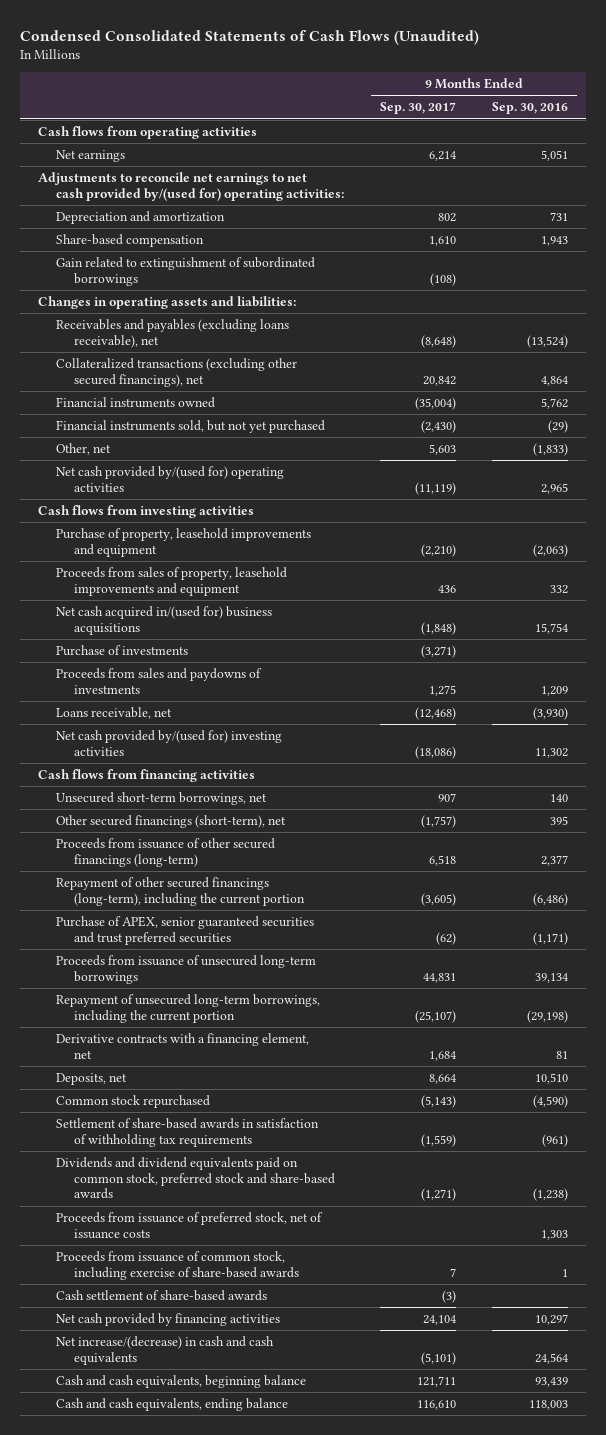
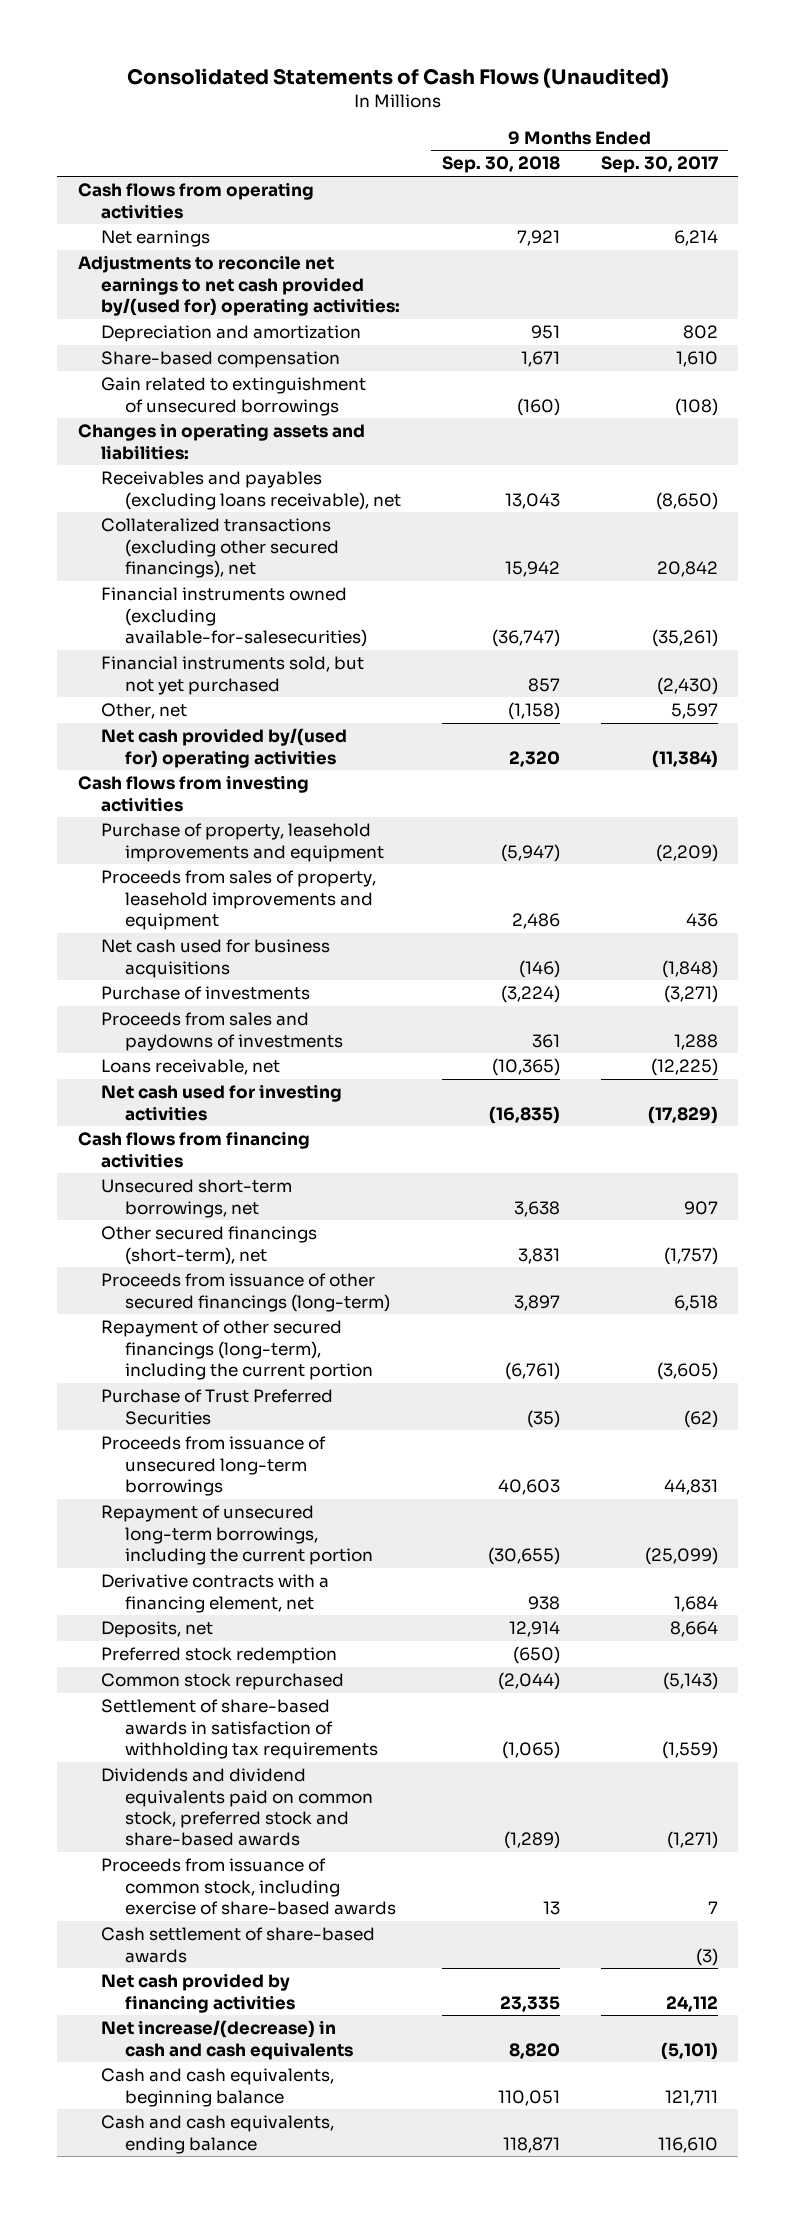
- Condensed Consolidated Statements of Cash Flows (Unaudited)
+ Consolidated Statements of Cash Flows (Unaudited)
- | 9 Months Ended Sep. 30, 2017 | 9 Months Ended Sep. 30, 2016
+ | 9 Months Ended Sep. 30, 2018 | 9 Months Ended Sep. 30, 2017
- Gain related to extinguishment of subordinated borrowings | (108) |
+ Gain related to extinguishment of unsecured borrowings | (160) | (108)
- Receivables and payables (excluding loans receivable), net | (8,648) | (13,524)
+ Receivables and payables (excluding loans receivable), net | 13,043 | (8,650)
- Financial instruments owned | (35,004) | 5,762
+ Financial instruments owned (excluding available-for-salesecurities) | (36,747) | (35,261)
- Other, net | 5,603 | (1,833)
- Net cash provided by/(used for) operating activities | (11,119) | 2,965
+ Other, net | (1,158) | 5,597
+ Net cash provided by/(used for) operating activities | 2,320 | (11,384)
- Purchase of property, leasehold improvements and equipment | (2,210) | (2,063)
+ Purchase of property, leasehold improvements and equipment | (5,947) | (2,209)
- Net cash acquired in/(used for) business acquisitions | (1,848) | 15,754
+ Net cash used for business acquisitions | (146) | (1,848)
- Proceeds from sales and paydowns of investments | 1,275 | 1,209
- Loans receivable, net | (12,468) | (3,930)
- Net cash provided by/(used for) investing activities | (18,086) | 11,302
+ Proceeds from sales and paydowns of investments | 361 | 1,288
+ Loans receivable, net | (10,365) | (12,225)
+ Net cash used for investing activities | (16,835) | (17,829)
- Purchase of APEX, senior guaranteed securities and trust preferred securities | (62) | (1,171)
+ Purchase of Trust Preferred Securities | (35) | (62)
- Repayment of unsecured long-term borrowings, including the current portion | (25,107) | (29,198)
+ Repayment of unsecured long-term borrowings, including the current portion | (30,655) | (25,099)
+ Preferred stock redemption | (650) |
- Proceeds from issuance of preferred stock, net of issuance costs | | 1,303
- Net cash provided by financing activities | 24,104 | 10,297
+ Net cash provided by financing activities | 23,335 | 24,112

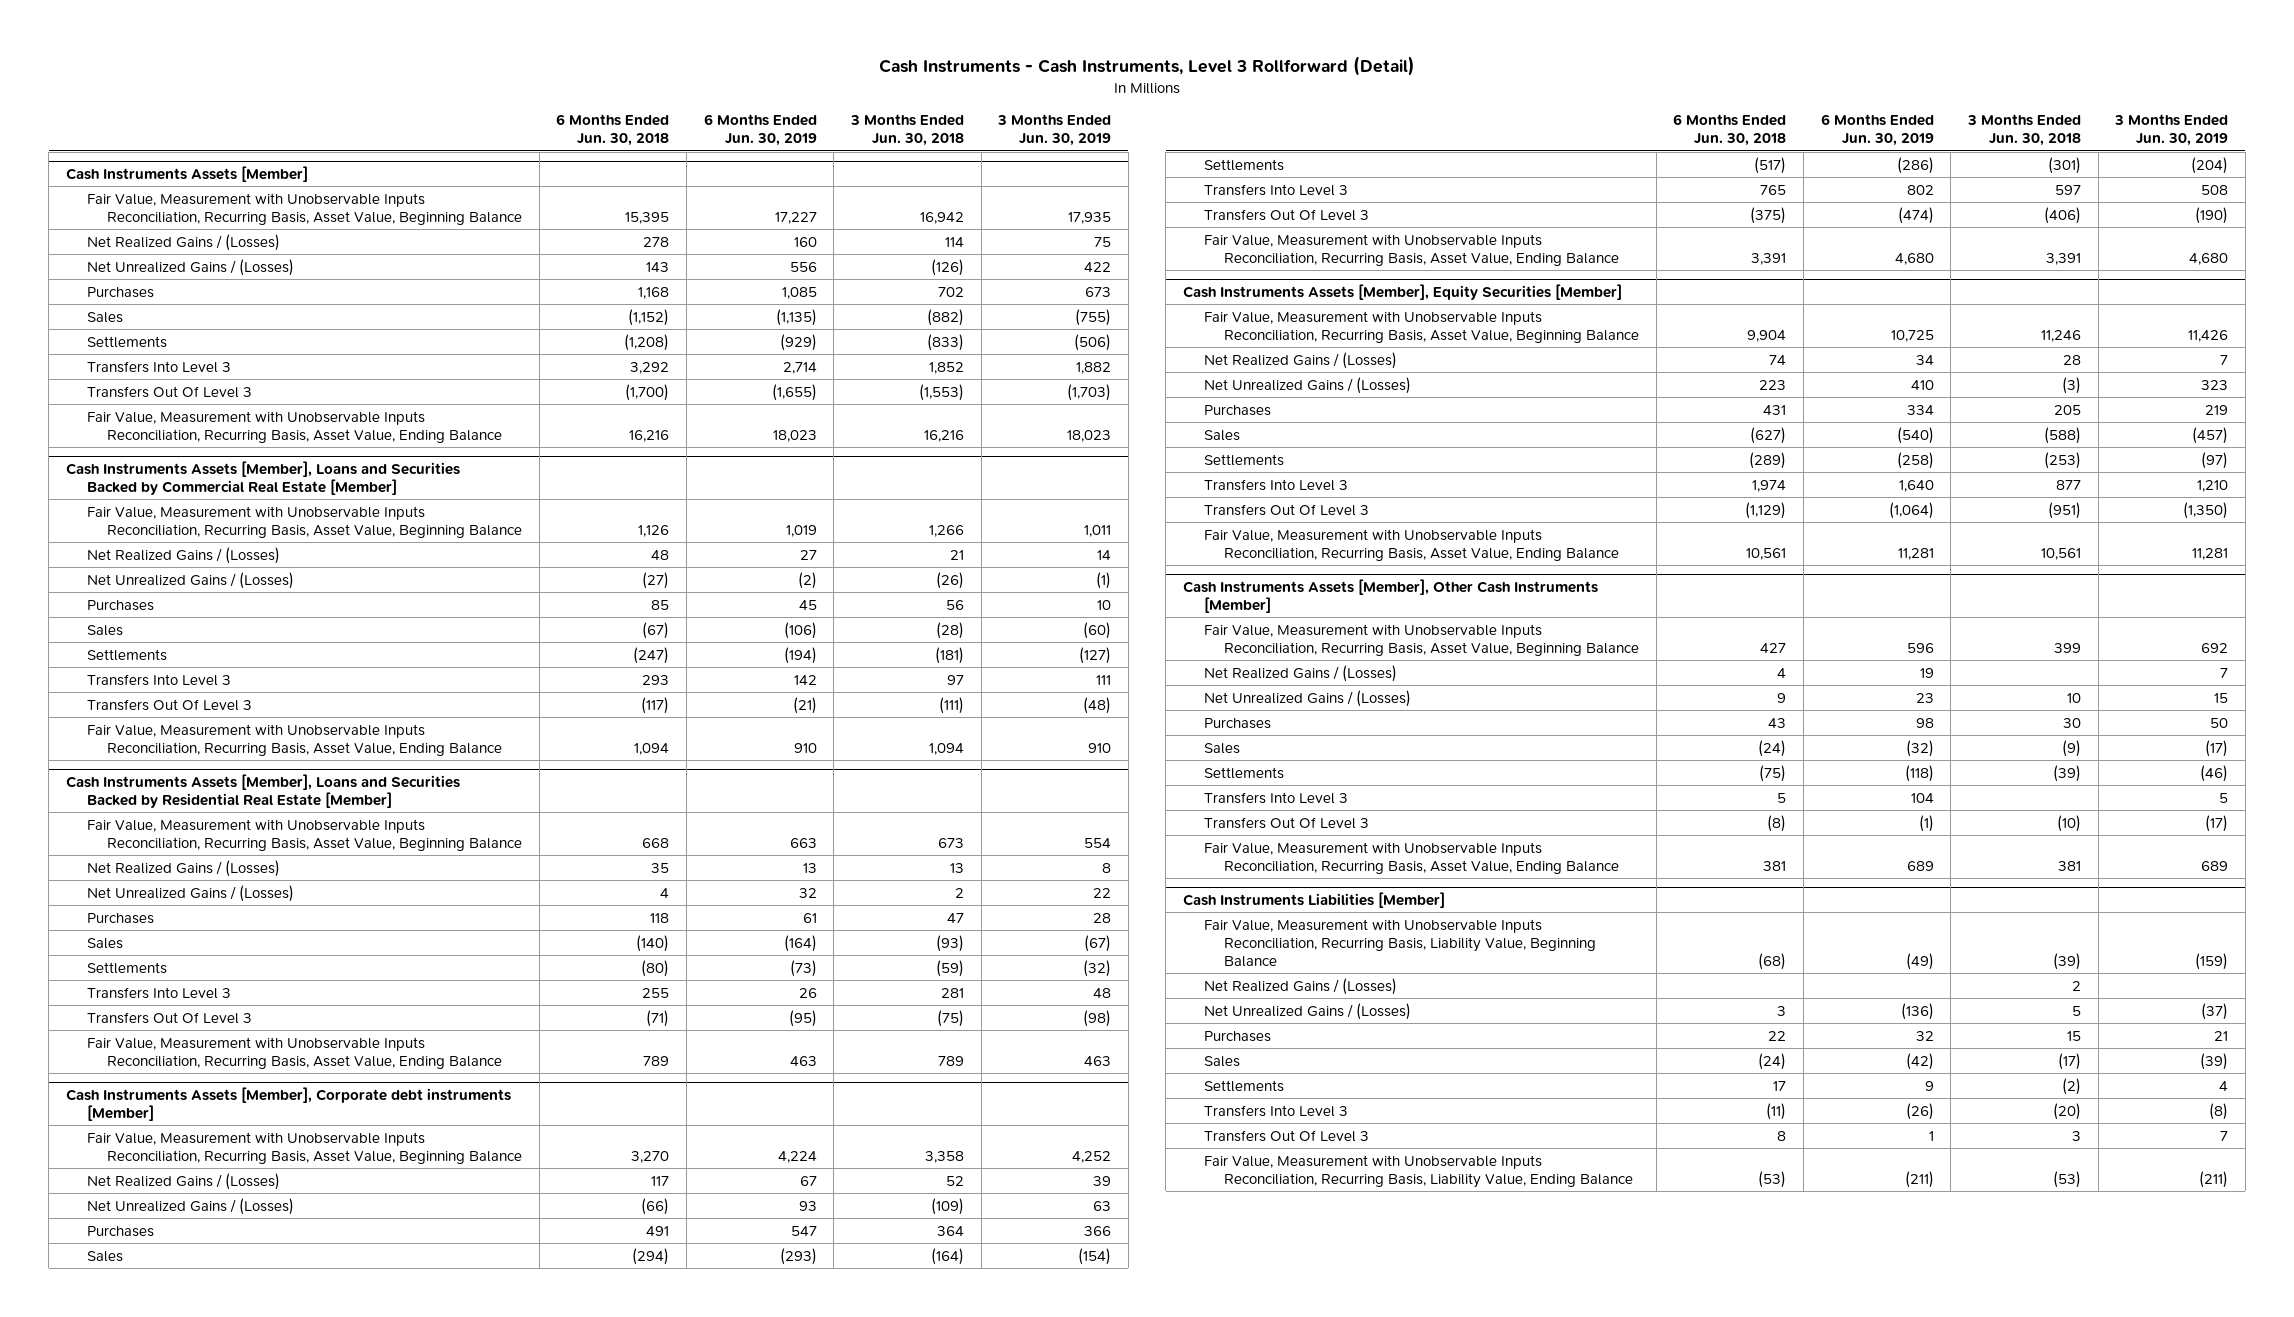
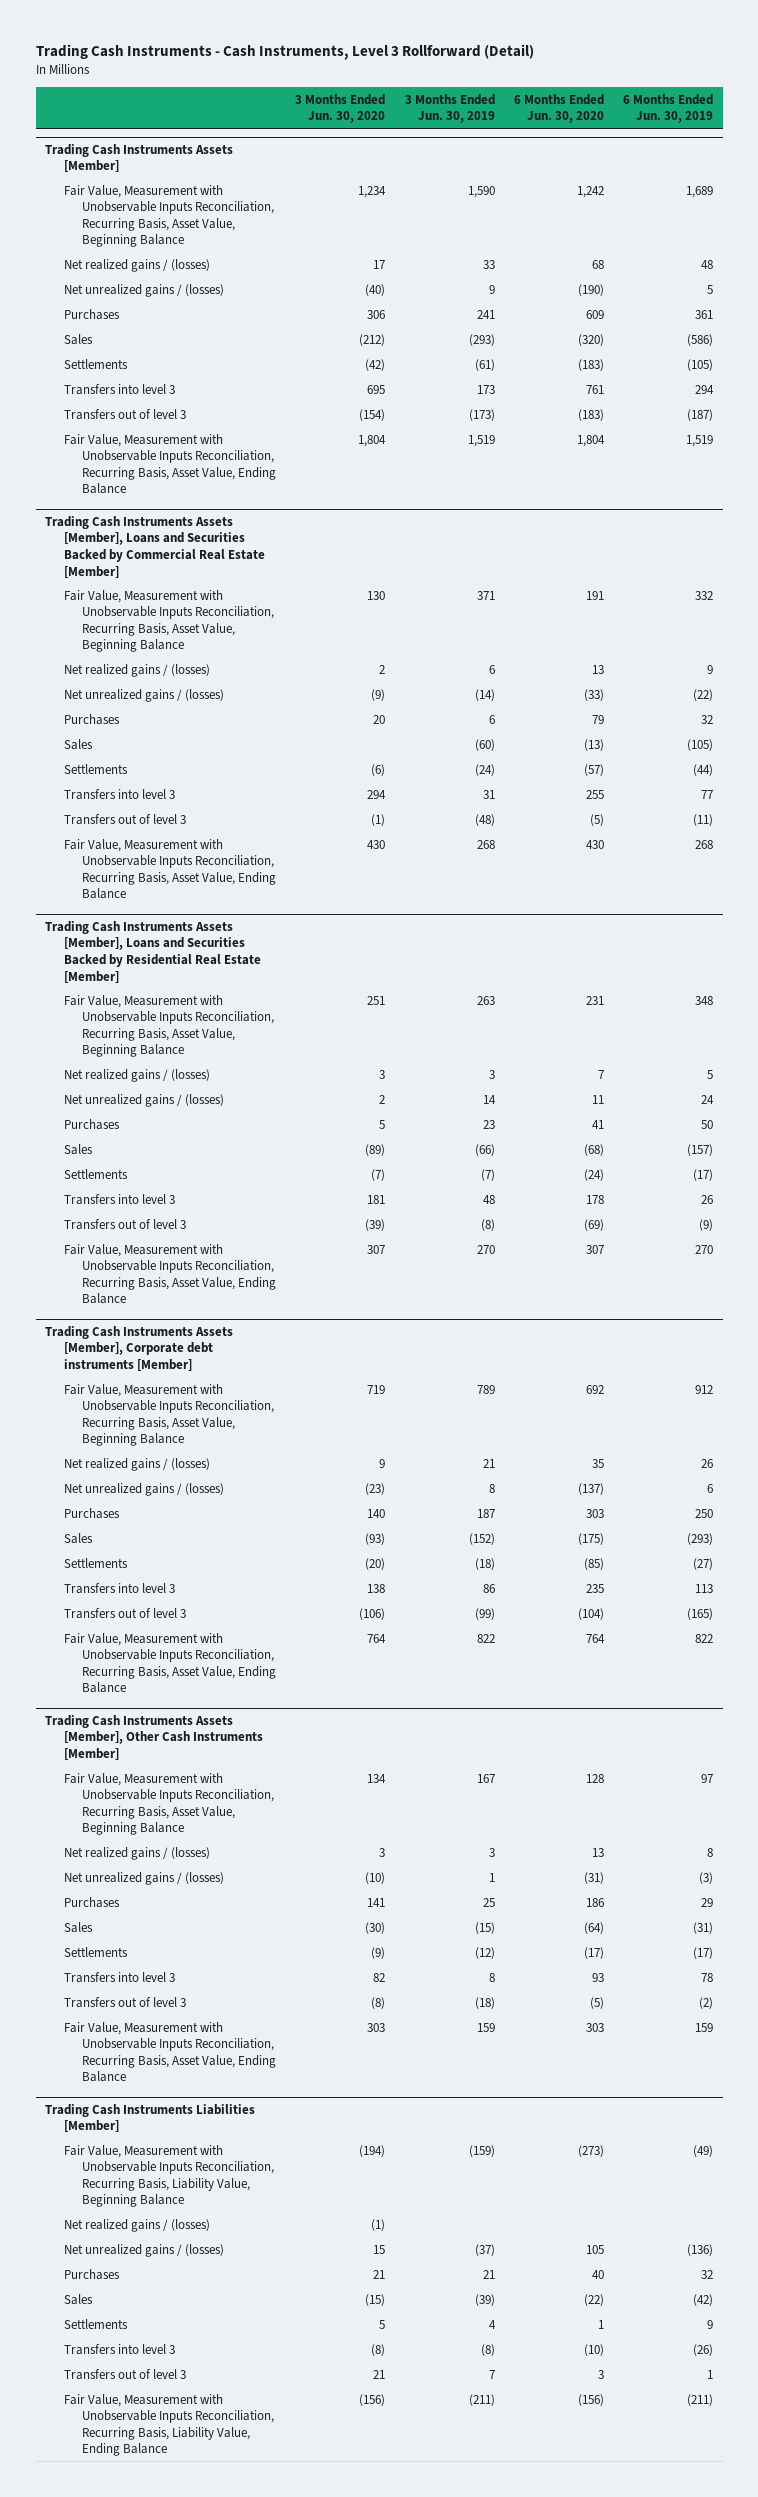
- Cash Instruments - Cash Instruments, Level 3 Rollforward (Detail)
+ Trading Cash Instruments - Cash Instruments, Level 3 Rollforward (Detail)
- | 6 Months Ended Jun. 30, 2018 | 6 Months Ended Jun. 30, 2019 | 3 Months Ended Jun. 30, 2018 | 3 Months Ended Jun. 30, 2019
+ | 3 Months Ended Jun. 30, 2020 | 3 Months Ended Jun. 30, 2019 | 6 Months Ended Jun. 30, 2020 | 6 Months Ended Jun. 30, 2019
- Cash Instruments Assets [Member]
- Fair Value, Measurement with Unobservable Inputs Reconciliation, Recurring Basis, Asset Value, Beginning Balance | 15,395 | 17,227 | 16,942 | 17,935
- Net Realized Gains / (Losses) | 278 | 160 | 114 | 75
- Net Unrealized Gains / (Losses) | 143 | 556 | (126) | 422
- Purchases | 1,168 | 1,085 | 702 | 673
- Sales | (1,152) | (1,135) | (882) | (755)
- Settlements | (1,208) | (929) | (833) | (506)
- Transfers Into Level 3 | 3,292 | 2,714 | 1,852 | 1,882
- Transfers Out Of Level 3 | (1,700) | (1,655) | (1,553) | (1,703)
- Fair Value, Measurement with Unobservable Inputs Reconciliation, Recurring Basis, Asset Value, Ending Balance | 16,216 | 18,023 | 16,216 | 18,023
- Cash Instruments Assets [Member], Loans and Securities Backed by Commercial Real Estate [Member]
- Fair Value, Measurement with Unobservable Inputs Reconciliation, Recurring Basis, Asset Value, Beginning Balance | 1,126 | 1,019 | 1,266 | 1,011
- Net Realized Gains / (Losses) | 48 | 27 | 21 | 14
- Net Unrealized Gains / (Losses) | (27) | (2) | (26) | (1)
- Purchases | 85 | 45 | 56 | 10
- Sales | (67) | (106) | (28) | (60)
- Settlements | (247) | (194) | (181) | (127)
- Transfers Into Level 3 | 293 | 142 | 97 | 111
- Transfers Out Of Level 3 | (117) | (21) | (111) | (48)
- Fair Value, Measurement with Unobservable Inputs Reconciliation, Recurring Basis, Asset Value, Ending Balance | 1,094 | 910 | 1,094 | 910
- Cash Instruments Assets [Member], Loans and Securities Backed by Residential Real Estate [Member]
- Fair Value, Measurement with Unobservable Inputs Reconciliation, Recurring Basis, Asset Value, Beginning Balance | 668 | 663 | 673 | 554
- Net Realized Gains / (Losses) | 35 | 13 | 13 | 8
- Net Unrealized Gains / (Losses) | 4 | 32 | 2 | 22
- Purchases | 118 | 61 | 47 | 28
- Sales | (140) | (164) | (93) | (67)
- Settlements | (80) | (73) | (59) | (32)
- Transfers Into Level 3 | 255 | 26 | 281 | 48
- Transfers Out Of Level 3 | (71) | (95) | (75) | (98)
- Fair Value, Measurement with Unobservable Inputs Reconciliation, Recurring Basis, Asset Value, Ending Balance | 789 | 463 | 789 | 463
- Cash Instruments Assets [Member], Corporate debt instruments [Member]
- Fair Value, Measurement with Unobservable Inputs Reconciliation, Recurring Basis, Asset Value, Beginning Balance | 3,270 | 4,224 | 3,358 | 4,252
- Net Realized Gains / (Losses) | 117 | 67 | 52 | 39
- Net Unrealized Gains / (Losses) | (66) | 93 | (109) | 63
- Purchases | 491 | 547 | 364 | 366
- Sales | (294) | (293) | (164) | (154)
- Settlements | (517) | (286) | (301) | (204)
- Transfers Into Level 3 | 765 | 802 | 597 | 508
- Transfers Out Of Level 3 | (375) | (474) | (406) | (190)
- Fair Value, Measurement with Unobservable Inputs Reconciliation, Recurring Basis, Asset Value, Ending Balance | 3,391 | 4,680 | 3,391 | 4,680
- Cash Instruments Assets [Member], Equity Securities [Member]
- Fair Value, Measurement with Unobservable Inputs Reconciliation, Recurring Basis, Asset Value, Beginning Balance | 9,904 | 10,725 | 11,246 | 11,426
- Net Realized Gains / (Losses) | 74 | 34 | 28 | 7
- Net Unrealized Gains / (Losses) | 223 | 410 | (3) | 323
- Purchases | 431 | 334 | 205 | 219
- Sales | (627) | (540) | (588) | (457)
- Settlements | (289) | (258) | (253) | (97)
- Transfers Into Level 3 | 1,974 | 1,640 | 877 | 1,210
- Transfers Out Of Level 3 | (1,129) | (1,064) | (951) | (1,350)
- Fair Value, Measurement with Unobservable Inputs Reconciliation, Recurring Basis, Asset Value, Ending Balance | 10,561 | 11,281 | 10,561 | 11,281
- Cash Instruments Assets [Member], Other Cash Instruments [Member]
- Fair Value, Measurement with Unobservable Inputs Reconciliation, Recurring Basis, Asset Value, Beginning Balance | 427 | 596 | 399 | 692
- Net Realized Gains / (Losses) | 4 | 19 | | 7
- Net Unrealized Gains / (Losses) | 9 | 23 | 10 | 15
- Purchases | 43 | 98 | 30 | 50
- Sales | (24) | (32) | (9) | (17)
- Settlements | (75) | (118) | (39) | (46)
- Transfers Into Level 3 | 5 | 104 | | 5
- Transfers Out Of Level 3 | (8) | (1) | (10) | (17)
- Fair Value, Measurement with Unobservable Inputs Reconciliation, Recurring Basis, Asset Value, Ending Balance | 381 | 689 | 381 | 689
- Cash Instruments Liabilities [Member]
+ Trading Cash Instruments Assets [Member]
+ Fair Value, Measurement with Unobservable Inputs Reconciliation, Recurring Basis, Asset Value, Beginning Balance | 1,234 | 1,590 | 1,242 | 1,689
+ Net realized gains / (losses) | 17 | 33 | 68 | 48
+ Net unrealized gains / (losses) | (40) | 9 | (190) | 5
+ Purchases | 306 | 241 | 609 | 361
+ Sales | (212) | (293) | (320) | (586)
+ Settlements | (42) | (61) | (183) | (105)
+ Transfers into level 3 | 695 | 173 | 761 | 294
+ Transfers out of level 3 | (154) | (173) | (183) | (187)
+ Fair Value, Measurement with Unobservable Inputs Reconciliation, Recurring Basis, Asset Value, Ending Balance | 1,804 | 1,519 | 1,804 | 1,519
+ Trading Cash Instruments Assets [Member], Loans and Securities Backed by Commercial Real Estate [Member]
+ Fair Value, Measurement with Unobservable Inputs Reconciliation, Recurring Basis, Asset Value, Beginning Balance | 130 | 371 | 191 | 332
+ Net realized gains / (losses) | 2 | 6 | 13 | 9
+ Net unrealized gains / (losses) | (9) | (14) | (33) | (22)
+ Purchases | 20 | 6 | 79 | 32
+ Sales | | (60) | (13) | (105)
+ Settlements | (6) | (24) | (57) | (44)
+ Transfers into level 3 | 294 | 31 | 255 | 77
+ Transfers out of level 3 | (1) | (48) | (5) | (11)
+ Fair Value, Measurement with Unobservable Inputs Reconciliation, Recurring Basis, Asset Value, Ending Balance | 430 | 268 | 430 | 268
+ Trading Cash Instruments Assets [Member], Loans and Securities Backed by Residential Real Estate [Member]
+ Fair Value, Measurement with Unobservable Inputs Reconciliation, Recurring Basis, Asset Value, Beginning Balance | 251 | 263 | 231 | 348
+ Net realized gains / (losses) | 3 | 3 | 7 | 5
+ Net unrealized gains / (losses) | 2 | 14 | 11 | 24
+ Purchases | 5 | 23 | 41 | 50
+ Sales | (89) | (66) | (68) | (157)
+ Settlements | (7) | (7) | (24) | (17)
+ Transfers into level 3 | 181 | 48 | 178 | 26
+ Transfers out of level 3 | (39) | (8) | (69) | (9)
+ Fair Value, Measurement with Unobservable Inputs Reconciliation, Recurring Basis, Asset Value, Ending Balance | 307 | 270 | 307 | 270
+ Trading Cash Instruments Assets [Member], Corporate debt instruments [Member]
+ Fair Value, Measurement with Unobservable Inputs Reconciliation, Recurring Basis, Asset Value, Beginning Balance | 719 | 789 | 692 | 912
+ Net realized gains / (losses) | 9 | 21 | 35 | 26
+ Net unrealized gains / (losses) | (23) | 8 | (137) | 6
+ Purchases | 140 | 187 | 303 | 250
+ Sales | (93) | (152) | (175) | (293)
+ Settlements | (20) | (18) | (85) | (27)
+ Transfers into level 3 | 138 | 86 | 235 | 113
+ Transfers out of level 3 | (106) | (99) | (104) | (165)
+ Fair Value, Measurement with Unobservable Inputs Reconciliation, Recurring Basis, Asset Value, Ending Balance | 764 | 822 | 764 | 822
+ Trading Cash Instruments Assets [Member], Other Cash Instruments [Member]
+ Fair Value, Measurement with Unobservable Inputs Reconciliation, Recurring Basis, Asset Value, Beginning Balance | 134 | 167 | 128 | 97
+ Net realized gains / (losses) | 3 | 3 | 13 | 8
+ Net unrealized gains / (losses) | (10) | 1 | (31) | (3)
+ Purchases | 141 | 25 | 186 | 29
+ Sales | (30) | (15) | (64) | (31)
+ Settlements | (9) | (12) | (17) | (17)
+ Transfers into level 3 | 82 | 8 | 93 | 78
+ Transfers out of level 3 | (8) | (18) | (5) | (2)
+ Fair Value, Measurement with Unobservable Inputs Reconciliation, Recurring Basis, Asset Value, Ending Balance | 303 | 159 | 303 | 159
+ Trading Cash Instruments Liabilities [Member]
- Net Realized Gains / (Losses) | | | 2 |
- Net Unrealized Gains / (Losses) | 3 | (136) | 5 | (37)
+ Net realized gains / (losses) | (1) | | |
+ Net unrealized gains / (losses) | 15 | (37) | 105 | (136)
- Transfers Into Level 3 | (11) | (26) | (20) | (8)
- Transfers Out Of Level 3 | 8 | 1 | 3 | 7
+ Transfers into level 3 | (8) | (8) | (10) | (26)
+ Transfers out of level 3 | 21 | 7 | 3 | 1

